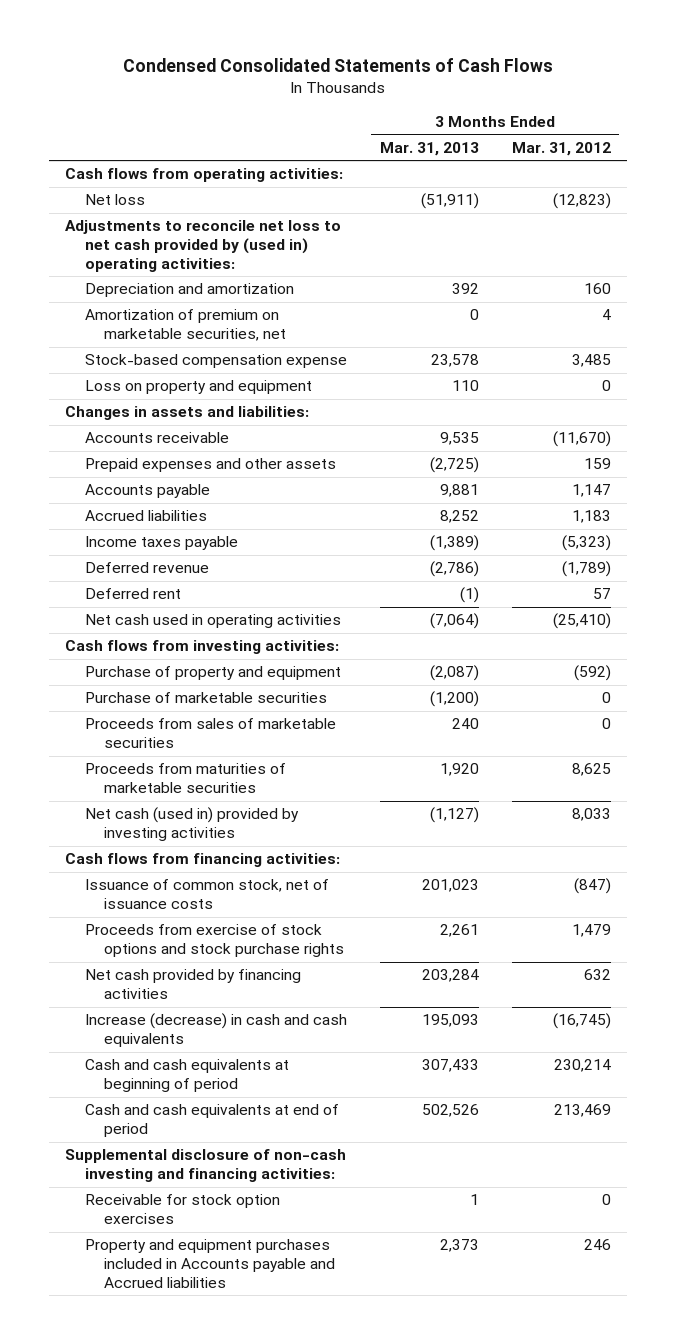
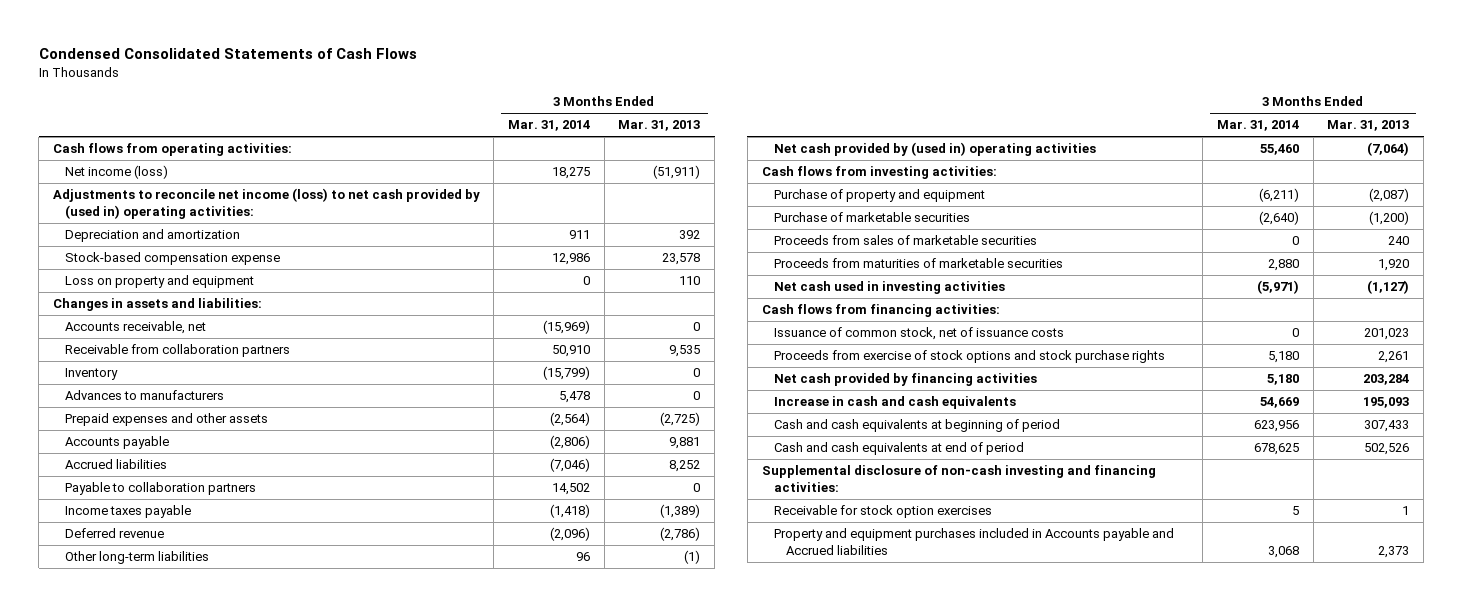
- | 3 Months Ended Mar. 31, 2013 | 3 Months Ended Mar. 31, 2012
+ | 3 Months Ended Mar. 31, 2014 | 3 Months Ended Mar. 31, 2013
- Net loss | (51,911) | (12,823)
- Adjustments to reconcile net loss to net cash provided by (used in) operating activities:
+ Net income (loss) | 18,275 | (51,911)
+ Adjustments to reconcile net income (loss) to net cash provided by (used in) operating activities:
- Amortization of premium on marketable securities, net | 0 | 4
- Accounts receivable | 9,535 | (11,670)
+ Accounts receivable, net | (15,969) | 0
+ Receivable from collaboration partners | 50,910 | 9,535
+ Inventory | (15,799) | 0
+ Advances to manufacturers | 5,478 | 0
+ Payable to collaboration partners | 14,502 | 0
- Deferred rent | (1) | 57
- Net cash used in operating activities | (7,064) | (25,410)
+ Other long-term liabilities | 96 | (1)
+ Net cash provided by (used in) operating activities | 55,460 | (7,064)
- Net cash (used in) provided by investing activities | (1,127) | 8,033
+ Net cash used in investing activities | (5,971) | (1,127)
- Increase (decrease) in cash and cash equivalents | 195,093 | (16,745)
+ Increase in cash and cash equivalents | 54,669 | 195,093

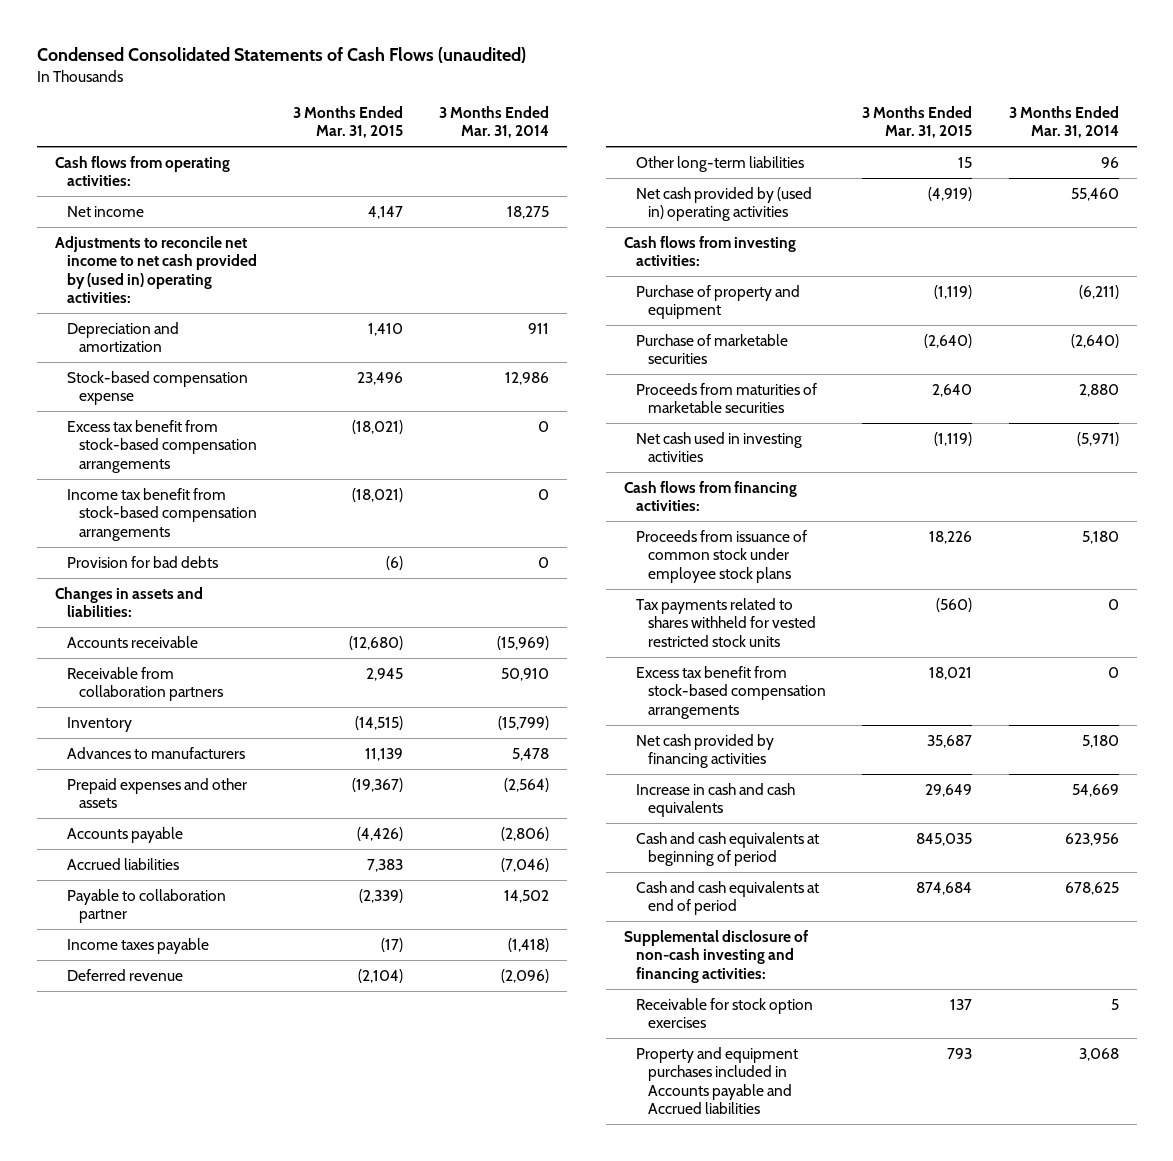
- Condensed Consolidated Statements of Cash Flows
+ Condensed Consolidated Statements of Cash Flows (unaudited)
- | 3 Months Ended Mar. 31, 2014 | 3 Months Ended Mar. 31, 2013
+ | 3 Months Ended Mar. 31, 2015 | 3 Months Ended Mar. 31, 2014
- Net income (loss) | 18,275 | (51,911)
- Adjustments to reconcile net income (loss) to net cash provided by (used in) operating activities:
+ Net income | 4,147 | 18,275
+ Adjustments to reconcile net income to net cash provided by (used in) operating activities:
- Loss on property and equipment | 0 | 110
+ Excess tax benefit from stock-based compensation arrangements | (18,021) | 0
+ Income tax benefit from stock-based compensation arrangements | (18,021) | 0
+ Provision for bad debts | (6) | 0
- Accounts receivable, net | (15,969) | 0
+ Accounts receivable | (12,680) | (15,969)
- Payable to collaboration partners | 14,502 | 0
+ Payable to collaboration partner | (2,339) | 14,502
- Proceeds from sales of marketable securities | 0 | 240
- Issuance of common stock, net of issuance costs | 0 | 201,023
- Proceeds from exercise of stock options and stock purchase rights | 5,180 | 2,261
+ Proceeds from issuance of common stock under employee stock plans | 18,226 | 5,180
+ Tax payments related to shares withheld for vested restricted stock units | (560) | 0
+ Excess tax benefit from stock-based compensation arrangements | 18,021 | 0

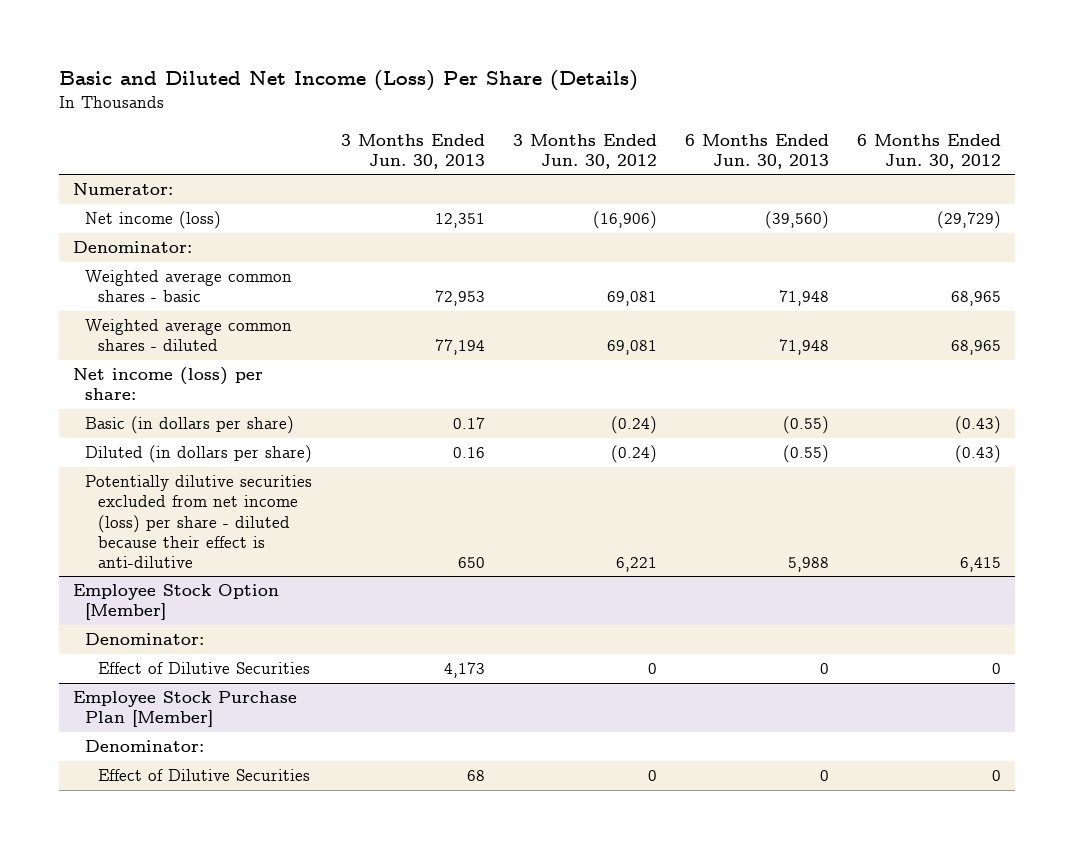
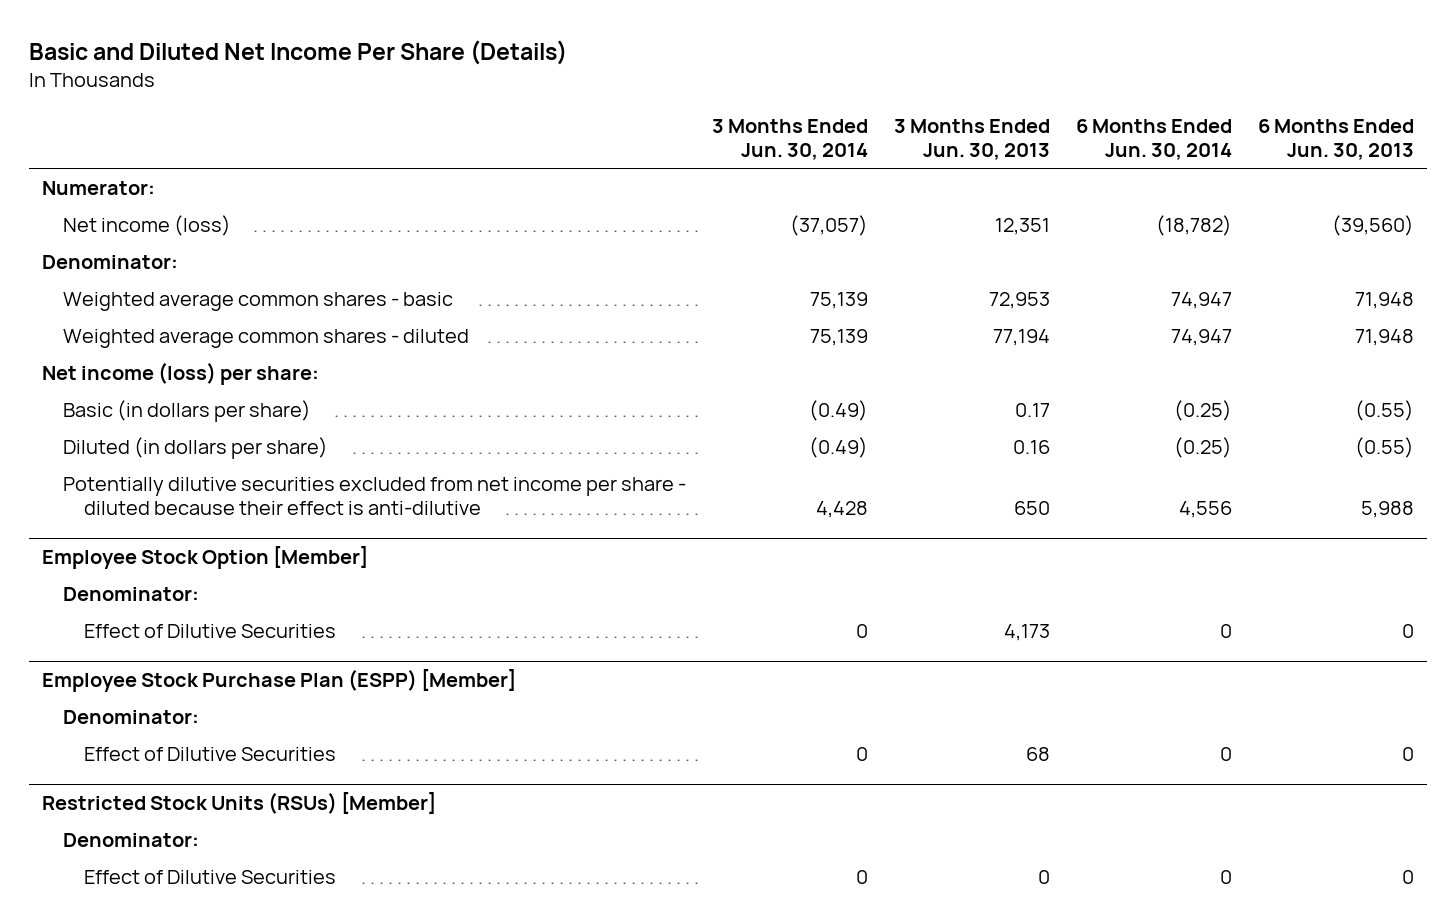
- Basic and Diluted Net Income (Loss) Per Share (Details)
+ Basic and Diluted Net Income Per Share (Details)
- | 3 Months Ended Jun. 30, 2013 | 3 Months Ended Jun. 30, 2012 | 6 Months Ended Jun. 30, 2013 | 6 Months Ended Jun. 30, 2012
+ | 3 Months Ended Jun. 30, 2014 | 3 Months Ended Jun. 30, 2013 | 6 Months Ended Jun. 30, 2014 | 6 Months Ended Jun. 30, 2013
- Potentially dilutive securities excluded from net income (loss) per share - diluted because their effect is anti-dilutive | 650 | 6,221 | 5,988 | 6,415
+ Potentially dilutive securities excluded from net income per share - diluted because their effect is anti-dilutive | 4,428 | 650 | 4,556 | 5,988
- Employee Stock Purchase Plan [Member]
+ Employee Stock Purchase Plan (ESPP) [Member]
+ Restricted Stock Units (RSUs) [Member]
+ Denominator:
+ Effect of Dilutive Securities | 0 | 0 | 0 | 0

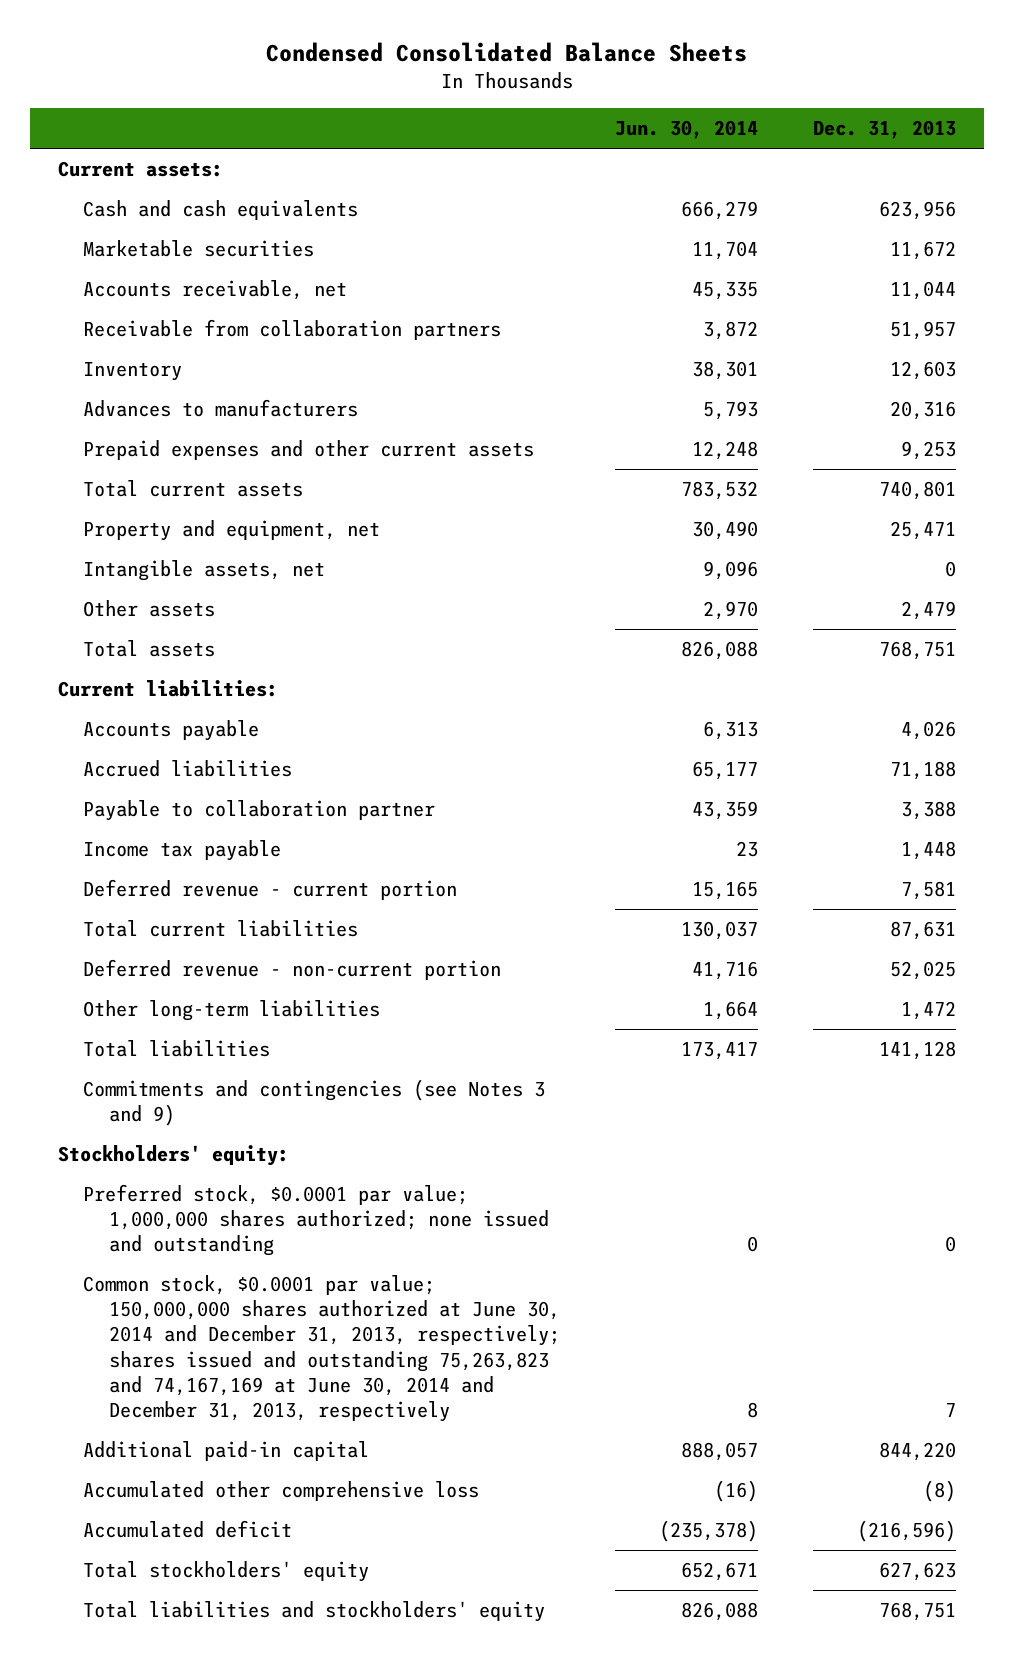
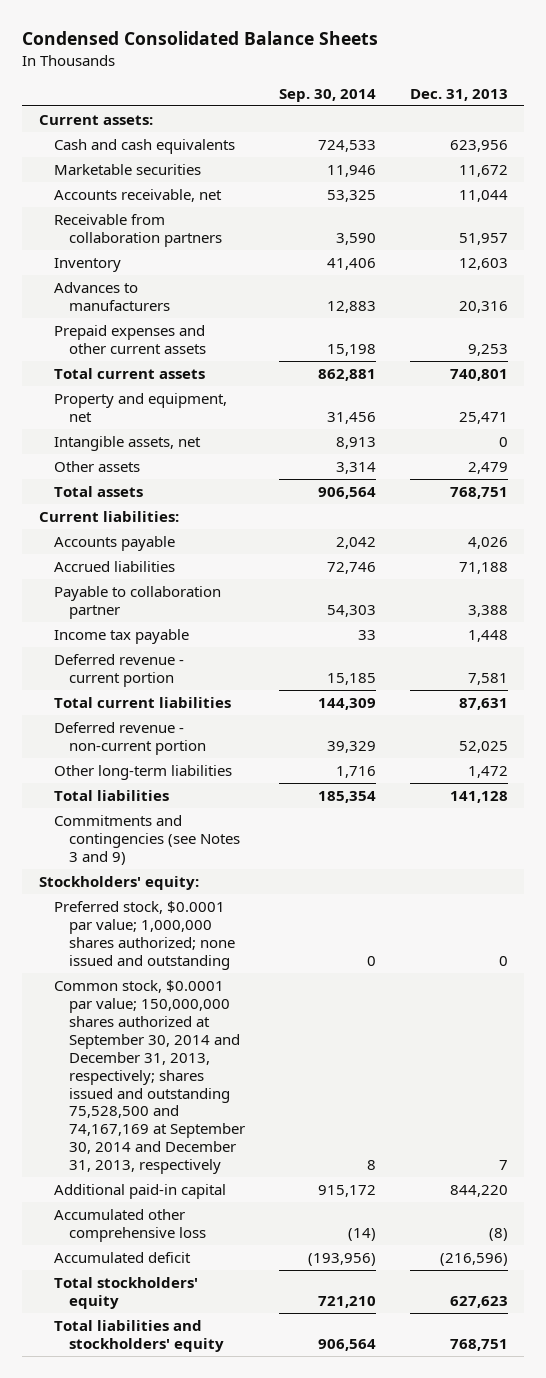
- | Jun. 30, 2014 | Dec. 31, 2013
+ | Sep. 30, 2014 | Dec. 31, 2013
- Common stock, $0.0001 par value; 150,000,000 shares authorized at June 30, 2014 and December 31, 2013, respectively; shares issued and outstanding 75,263,823 and 74,167,169 at June 30, 2014 and December 31, 2013, respectively | 8 | 7
+ Common stock, $0.0001 par value; 150,000,000 shares authorized at September 30, 2014 and December 31, 2013, respectively; shares issued and outstanding 75,528,500 and 74,167,169 at September 30, 2014 and December 31, 2013, respectively | 8 | 7

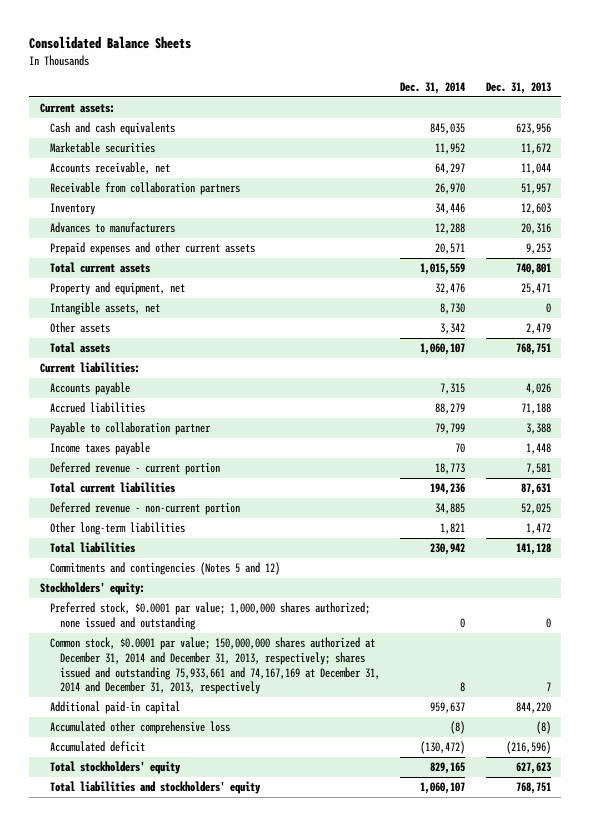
- Condensed Consolidated Balance Sheets
+ Consolidated Balance Sheets
- | Sep. 30, 2014 | Dec. 31, 2013
+ | Dec. 31, 2014 | Dec. 31, 2013
- Income tax payable | 33 | 1,448
+ Income taxes payable | 70 | 1,448
- Commitments and contingencies (see Notes 3 and 9)
+ Commitments and contingencies (Notes 5 and 12)
- Common stock, $0.0001 par value; 150,000,000 shares authorized at September 30, 2014 and December 31, 2013, respectively; shares issued and outstanding 75,528,500 and 74,167,169 at September 30, 2014 and December 31, 2013, respectively | 8 | 7
+ Common stock, $0.0001 par value; 150,000,000 shares authorized at December 31, 2014 and December 31, 2013, respectively; shares issued and outstanding 75,933,661 and 74,167,169 at December 31, 2014 and December 31, 2013, respectively | 8 | 7

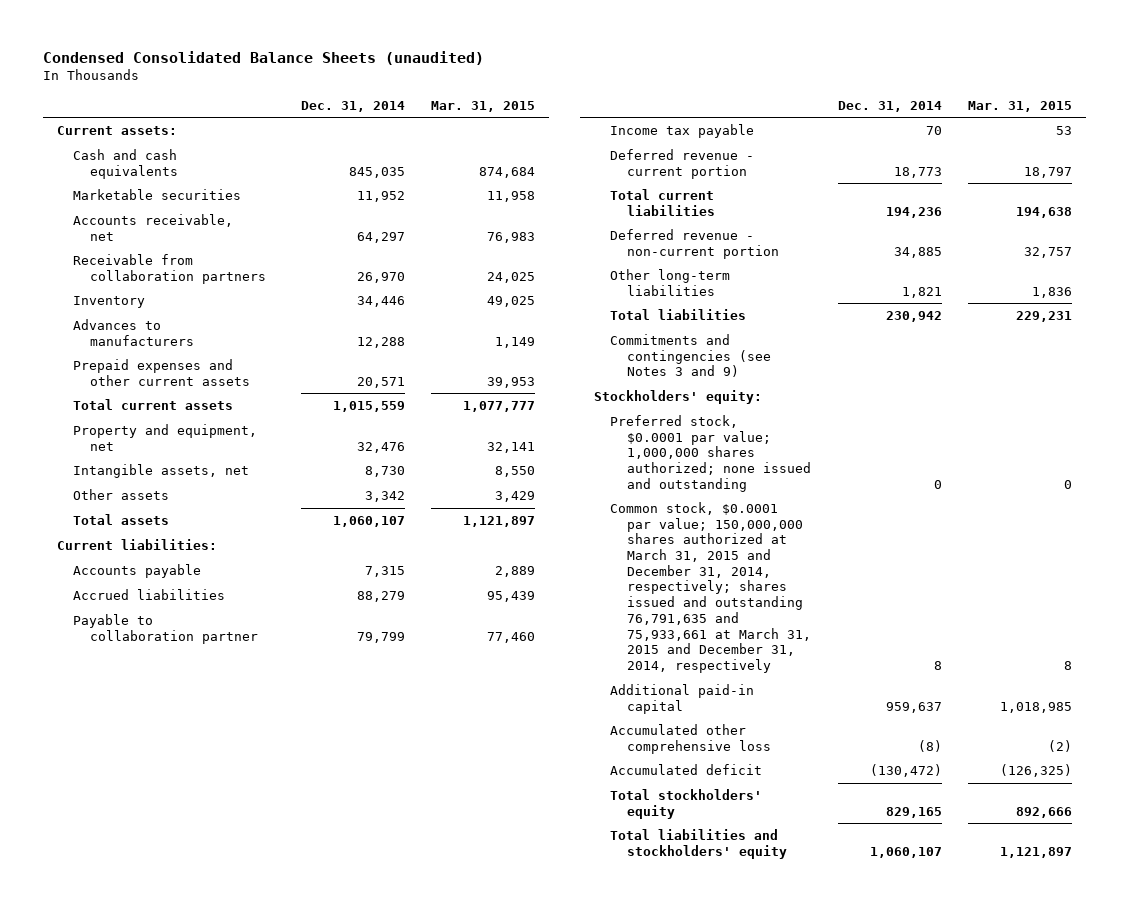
- Consolidated Balance Sheets
+ Condensed Consolidated Balance Sheets (unaudited)
- | Dec. 31, 2014 | Dec. 31, 2013
+ | Dec. 31, 2014 | Mar. 31, 2015
- Income taxes payable | 70 | 1,448
+ Income tax payable | 70 | 53
- Commitments and contingencies (Notes 5 and 12)
+ Commitments and contingencies (see Notes 3 and 9)
- Common stock, $0.0001 par value; 150,000,000 shares authorized at December 31, 2014 and December 31, 2013, respectively; shares issued and outstanding 75,933,661 and 74,167,169 at December 31, 2014 and December 31, 2013, respectively | 8 | 7
+ Common stock, $0.0001 par value; 150,000,000 shares authorized at March 31, 2015 and December 31, 2014, respectively; shares issued and outstanding 76,791,635 and 75,933,661 at March 31, 2015 and December 31, 2014, respectively | 8 | 8

